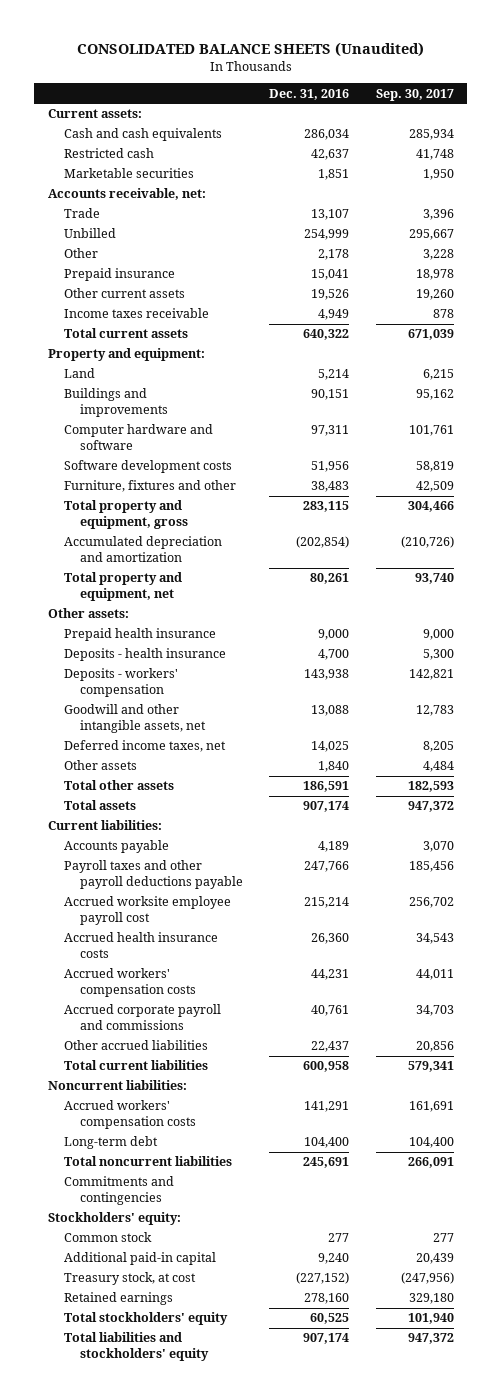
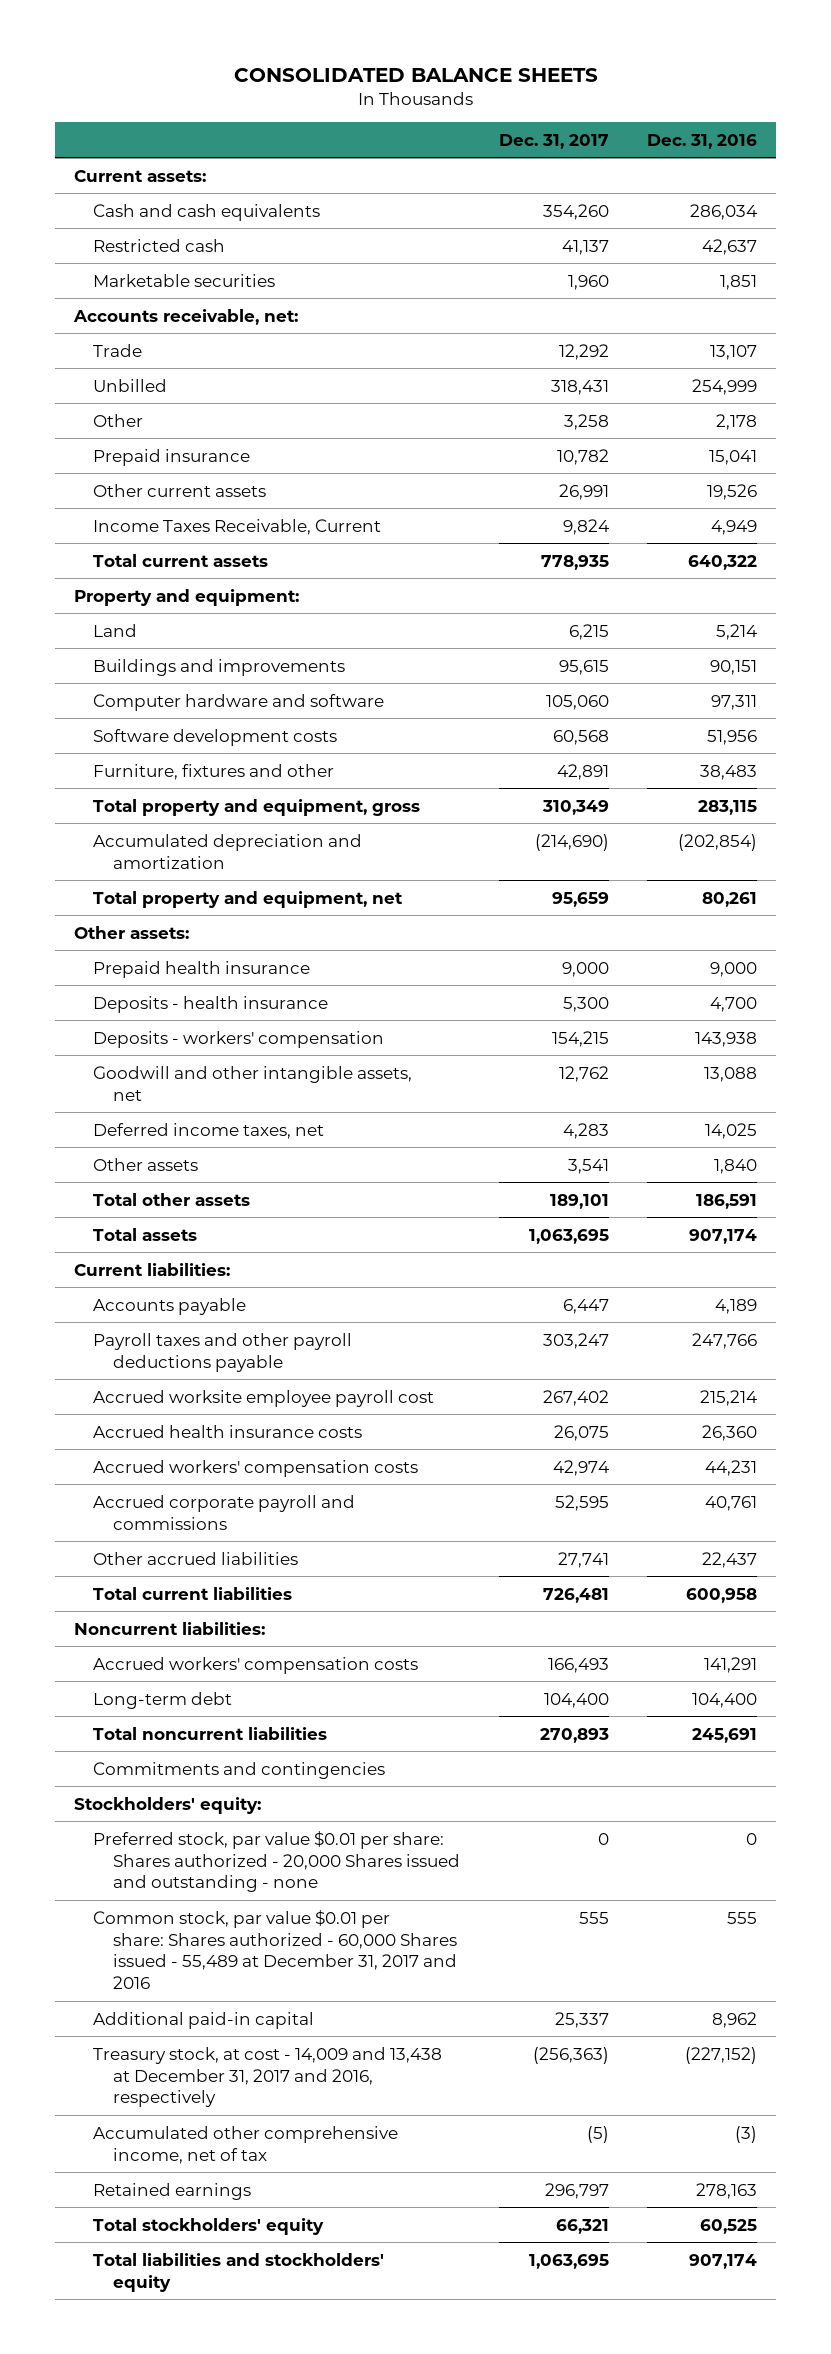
- CONSOLIDATED BALANCE SHEETS (Unaudited)
+ CONSOLIDATED BALANCE SHEETS
- | Dec. 31, 2016 | Sep. 30, 2017
+ | Dec. 31, 2017 | Dec. 31, 2016
- Income taxes receivable | 4,949 | 878
+ Income Taxes Receivable, Current | 9,824 | 4,949
- Common stock | 277 | 277
- Additional paid-in capital | 9,240 | 20,439
- Treasury stock, at cost | (227,152) | (247,956)
- Retained earnings | 278,160 | 329,180
+ Preferred stock, par value $0.01 per share: Shares authorized - 20,000 Shares issued and outstanding - none | 0 | 0
+ Common stock, par value $0.01 per share: Shares authorized - 60,000 Shares issued - 55,489 at December 31, 2017 and 2016 | 555 | 555
+ Additional paid-in capital | 25,337 | 8,962
+ Treasury stock, at cost - 14,009 and 13,438 at December 31, 2017 and 2016, respectively | (256,363) | (227,152)
+ Accumulated other comprehensive income, net of tax | (5) | (3)
+ Retained earnings | 296,797 | 278,163

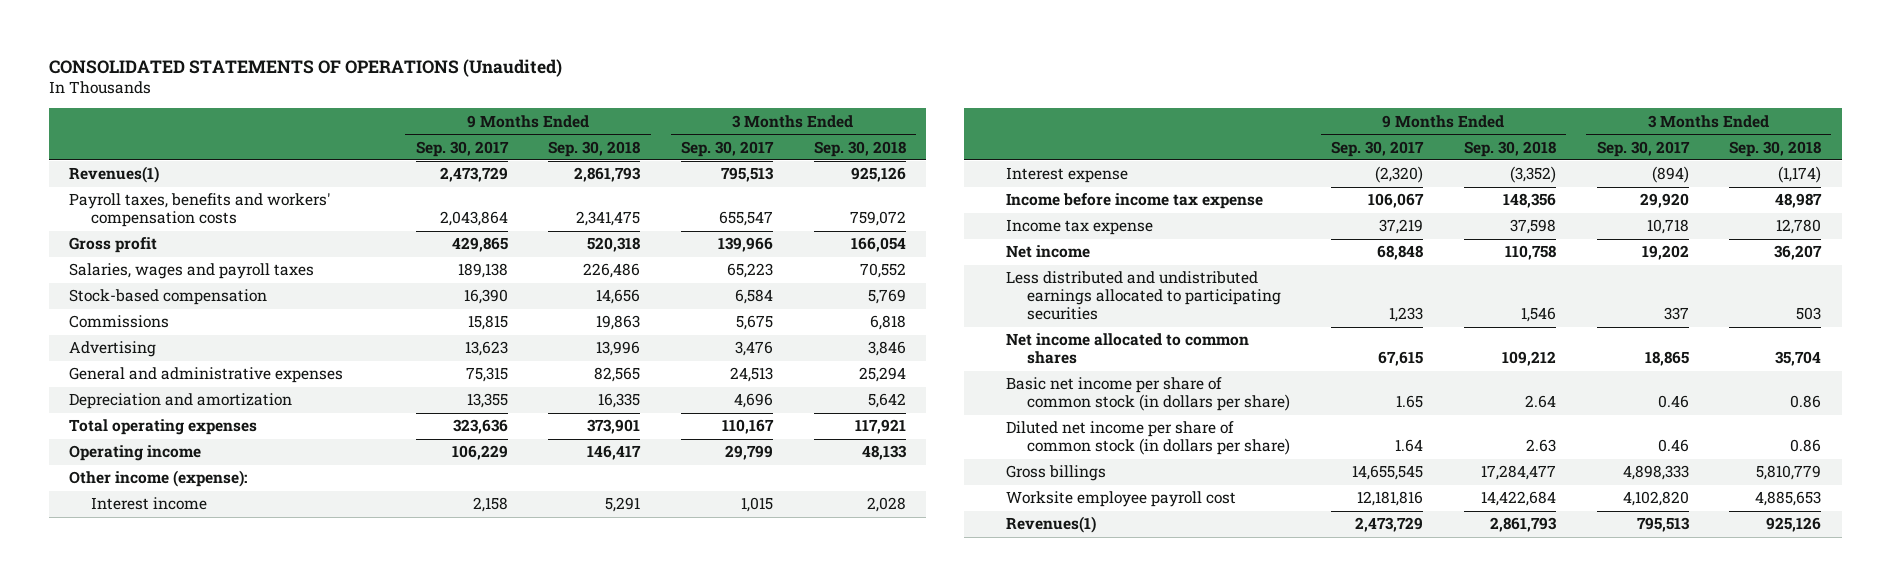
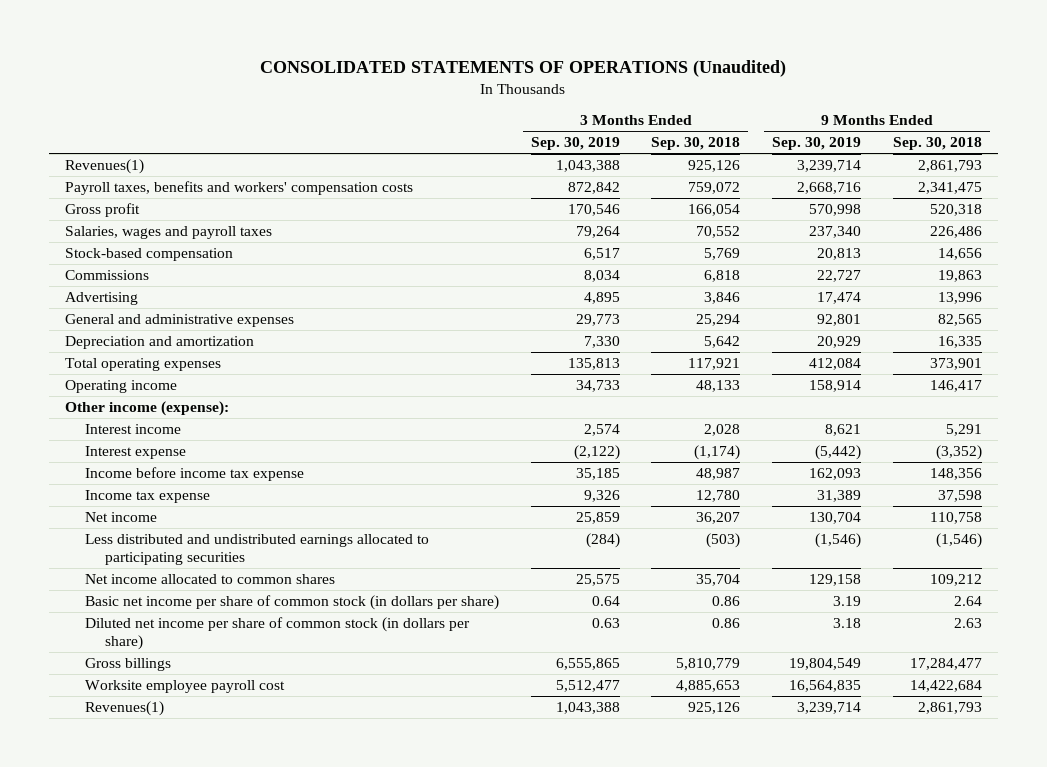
- | 9 Months Ended Sep. 30, 2017 | 9 Months Ended Sep. 30, 2018 | 3 Months Ended Sep. 30, 2017 | 3 Months Ended Sep. 30, 2018
+ | 3 Months Ended Sep. 30, 2019 | 3 Months Ended Sep. 30, 2018 | 9 Months Ended Sep. 30, 2019 | 9 Months Ended Sep. 30, 2018
- Less distributed and undistributed earnings allocated to participating securities | 1,233 | 1,546 | 337 | 503
+ Less distributed and undistributed earnings allocated to participating securities | (284) | (503) | (1,546) | (1,546)

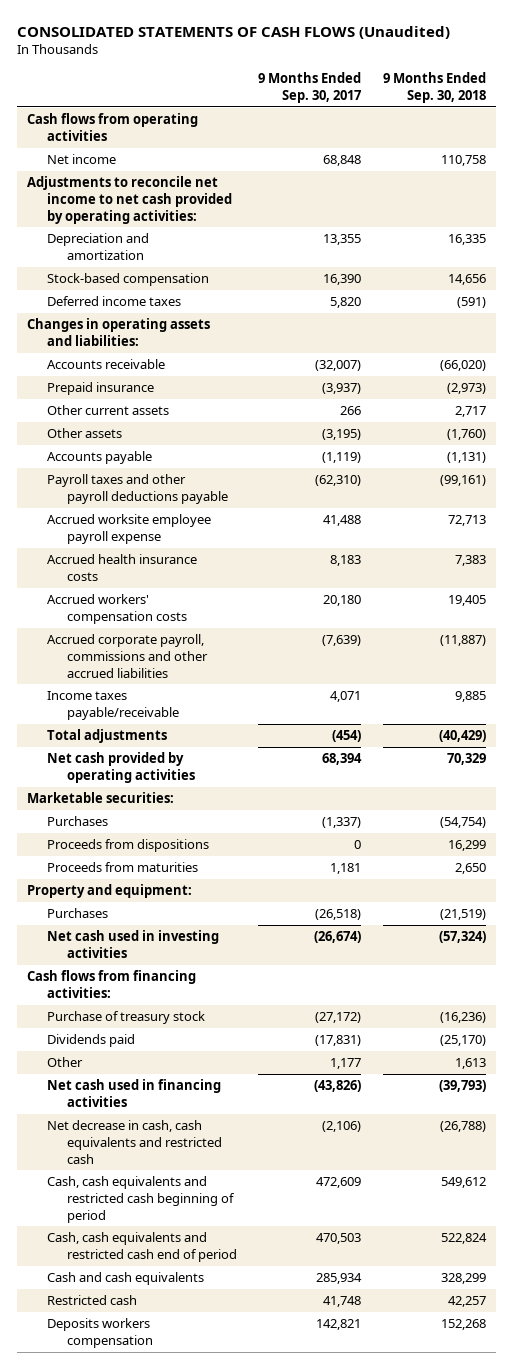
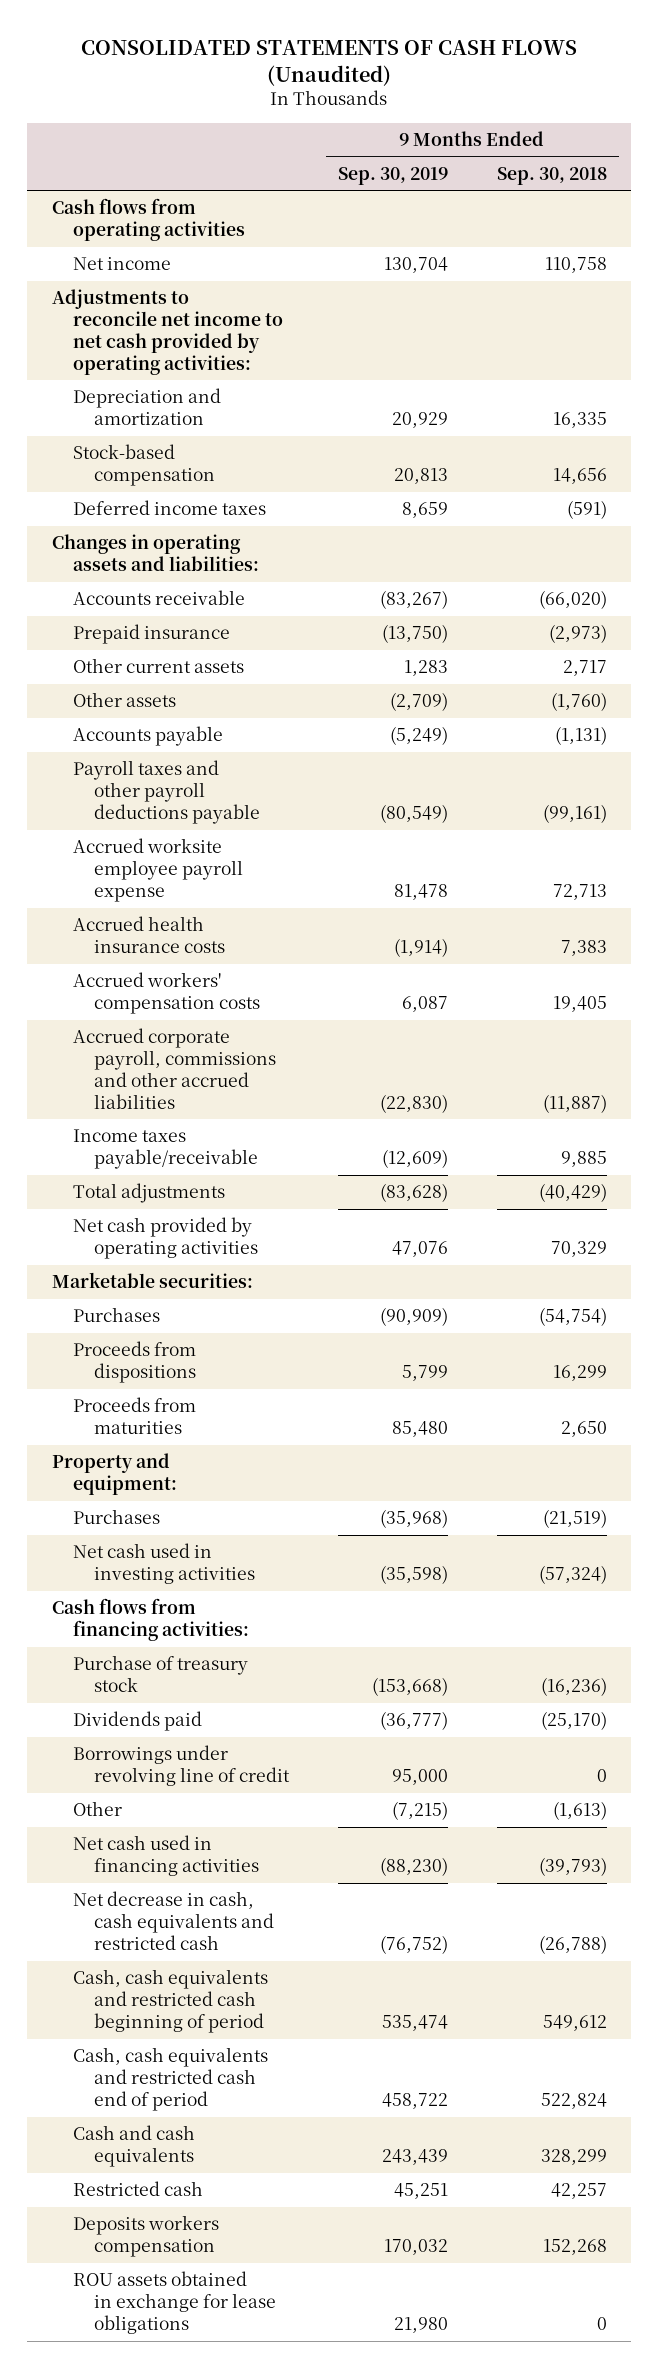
- | 9 Months Ended Sep. 30, 2017 | 9 Months Ended Sep. 30, 2018
+ | 9 Months Ended Sep. 30, 2019 | 9 Months Ended Sep. 30, 2018
- Other | 1,177 | 1,613
+ Borrowings under revolving line of credit | 95,000 | 0
+ Other | (7,215) | (1,613)
+ ROU assets obtained in exchange for lease obligations | 21,980 | 0

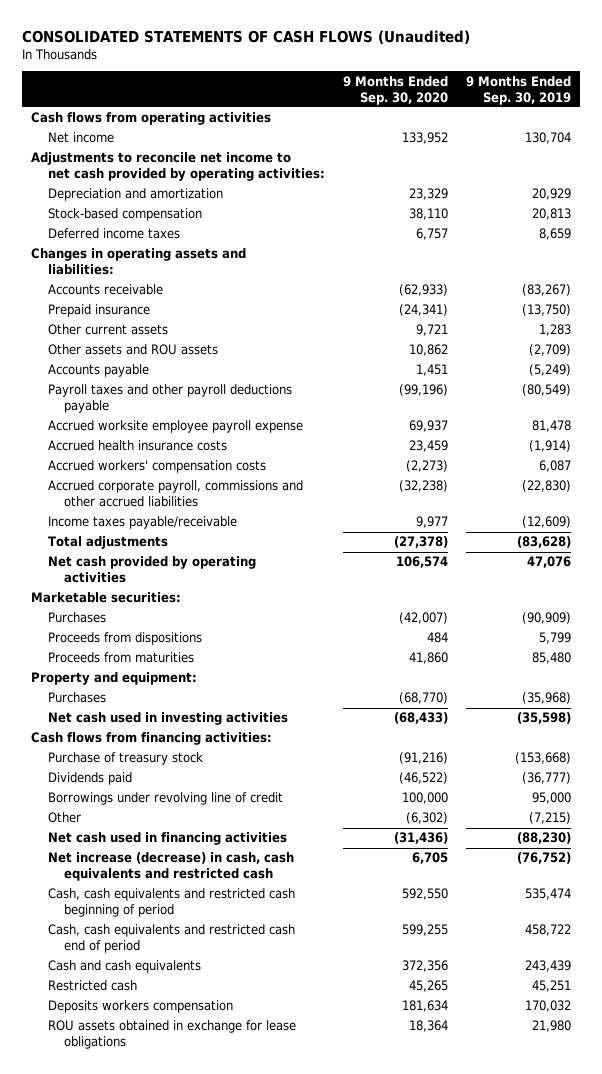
- | 9 Months Ended Sep. 30, 2019 | 9 Months Ended Sep. 30, 2018
+ | 9 Months Ended Sep. 30, 2020 | 9 Months Ended Sep. 30, 2019
- Other assets | (2,709) | (1,760)
+ Other assets and ROU assets | 10,862 | (2,709)
- Net decrease in cash, cash equivalents and restricted cash | (76,752) | (26,788)
+ Net increase (decrease) in cash, cash equivalents and restricted cash | 6,705 | (76,752)

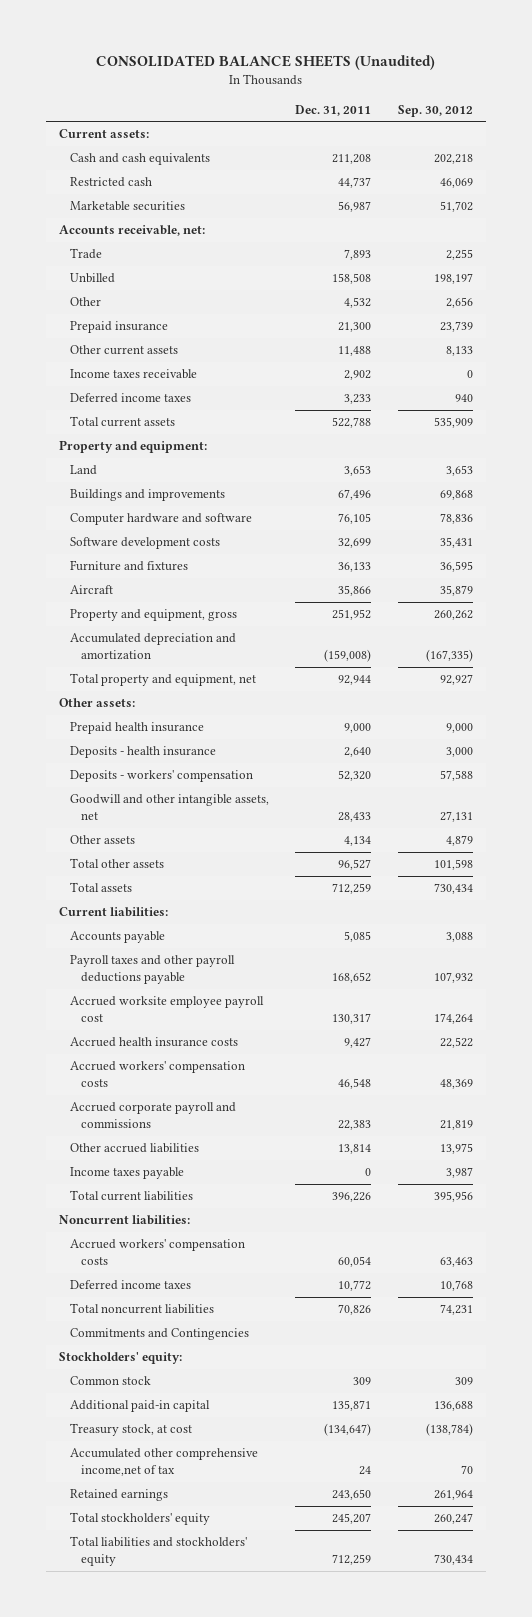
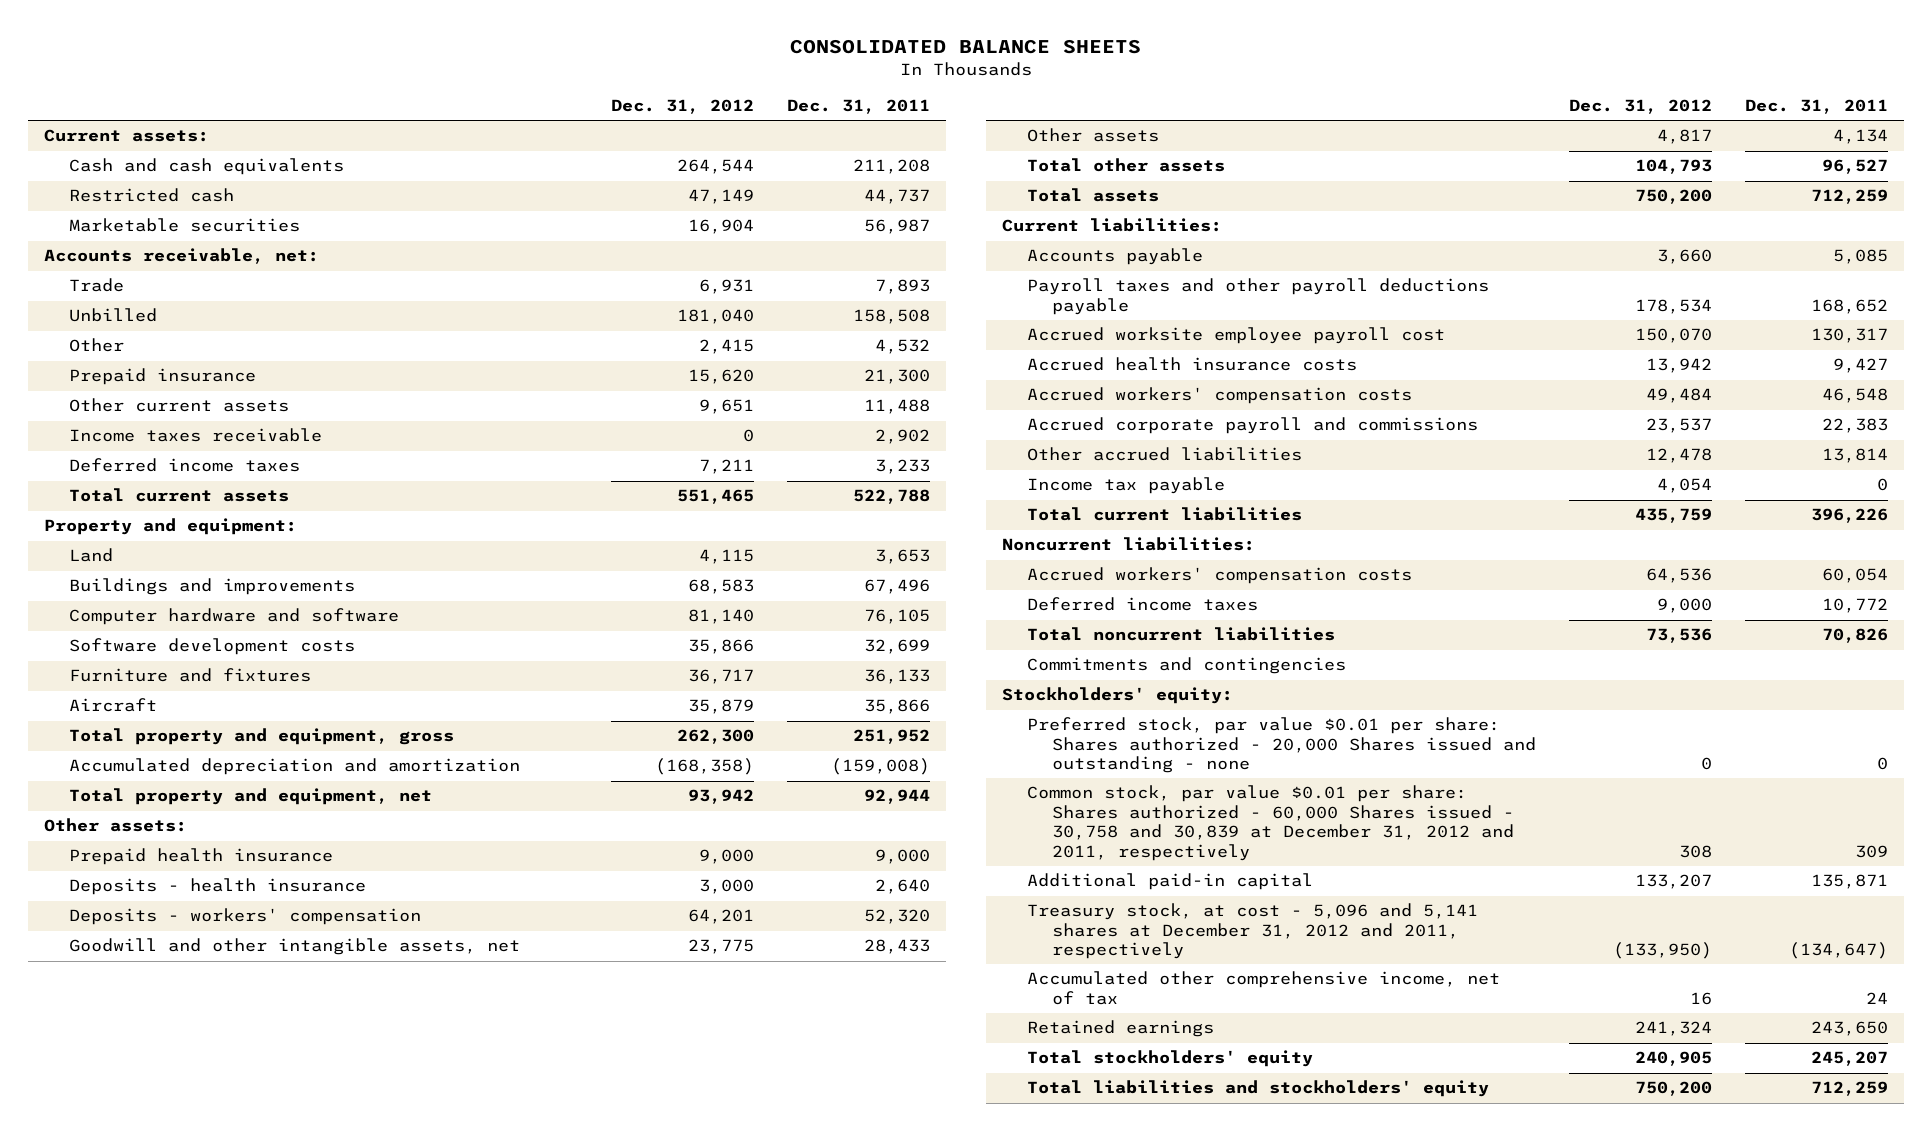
- CONSOLIDATED BALANCE SHEETS (Unaudited)
+ CONSOLIDATED BALANCE SHEETS
- | Dec. 31, 2011 | Sep. 30, 2012
+ | Dec. 31, 2012 | Dec. 31, 2011
- Property and equipment, gross | 251,952 | 260,262
+ Total property and equipment, gross | 262,300 | 251,952
- Income taxes payable | 0 | 3,987
+ Income tax payable | 4,054 | 0
- Commitments and Contingencies
+ Commitments and contingencies
- Common stock | 309 | 309
+ Preferred stock, par value $0.01 per share: Shares authorized - 20,000 Shares issued and outstanding - none | 0 | 0
+ Common stock, par value $0.01 per share: Shares authorized - 60,000 Shares issued - 30,758 and 30,839 at December 31, 2012 and 2011, respectively | 308 | 309
- Treasury stock, at cost | (134,647) | (138,784)
- Accumulated other comprehensive income,net of tax | 24 | 70
+ Treasury stock, at cost - 5,096 and 5,141 shares at December 31, 2012 and 2011, respectively | (133,950) | (134,647)
+ Accumulated other comprehensive income, net of tax | 16 | 24

